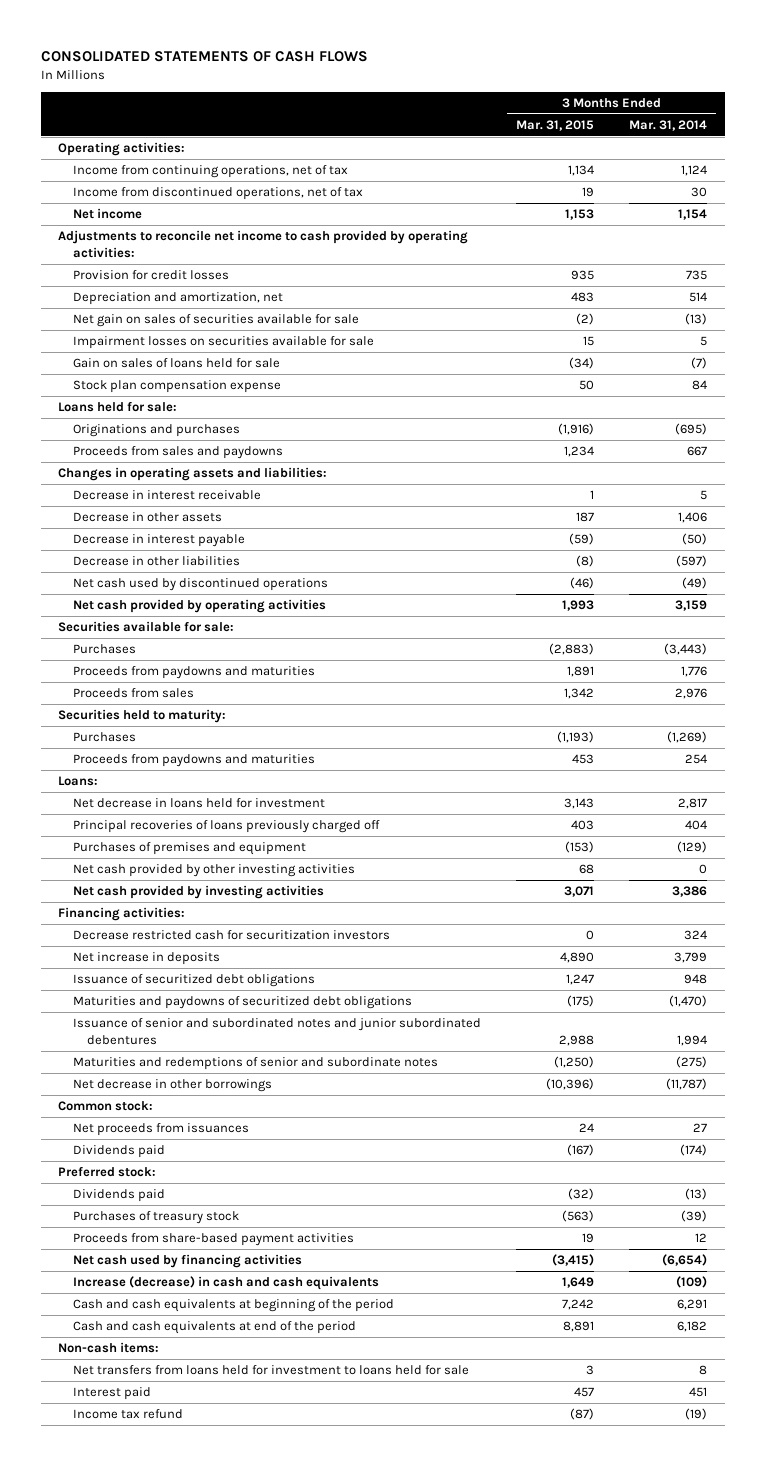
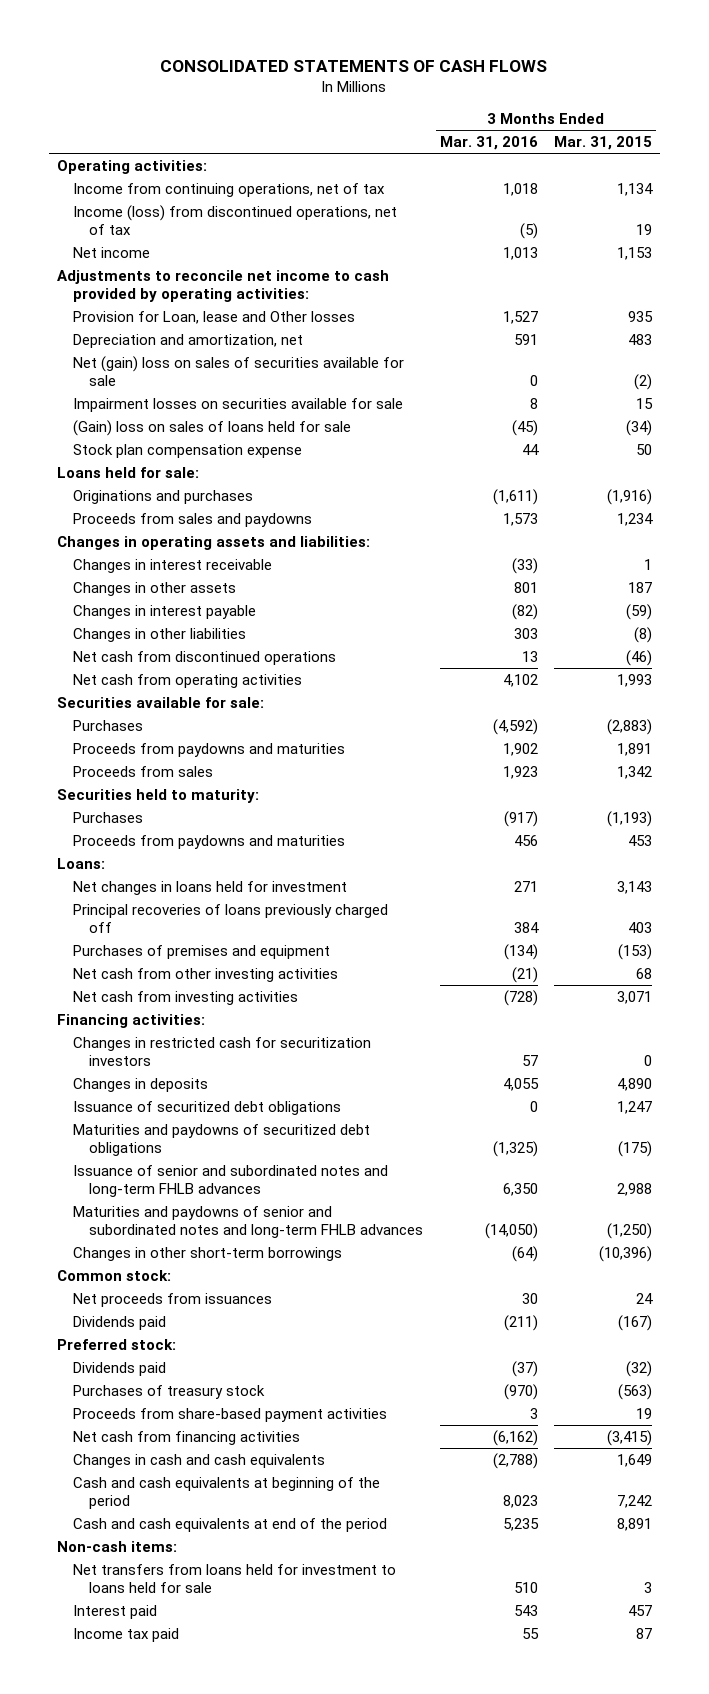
- | 3 Months Ended Mar. 31, 2015 | 3 Months Ended Mar. 31, 2014
+ | 3 Months Ended Mar. 31, 2016 | 3 Months Ended Mar. 31, 2015
- Income from discontinued operations, net of tax | 19 | 30
+ Income (loss) from discontinued operations, net of tax | (5) | 19
- Provision for credit losses | 935 | 735
+ Provision for Loan, lease and Other losses | 1,527 | 935
- Net gain on sales of securities available for sale | (2) | (13)
+ Net (gain) loss on sales of securities available for sale | 0 | (2)
- Gain on sales of loans held for sale | (34) | (7)
+ (Gain) loss on sales of loans held for sale | (45) | (34)
- Decrease in interest receivable | 1 | 5
- Decrease in other assets | 187 | 1,406
- Decrease in interest payable | (59) | (50)
- Decrease in other liabilities | (8) | (597)
- Net cash used by discontinued operations | (46) | (49)
- Net cash provided by operating activities | 1,993 | 3,159
+ Changes in interest receivable | (33) | 1
+ Changes in other assets | 801 | 187
+ Changes in interest payable | (82) | (59)
+ Changes in other liabilities | 303 | (8)
+ Net cash from discontinued operations | 13 | (46)
+ Net cash from operating activities | 4,102 | 1,993
- Net decrease in loans held for investment | 3,143 | 2,817
+ Net changes in loans held for investment | 271 | 3,143
- Net cash provided by other investing activities | 68 | 0
- Net cash provided by investing activities | 3,071 | 3,386
+ Net cash from other investing activities | (21) | 68
+ Net cash from investing activities | (728) | 3,071
- Decrease restricted cash for securitization investors | 0 | 324
- Net increase in deposits | 4,890 | 3,799
+ Changes in restricted cash for securitization investors | 57 | 0
+ Changes in deposits | 4,055 | 4,890
- Issuance of senior and subordinated notes and junior subordinated debentures | 2,988 | 1,994
- Maturities and redemptions of senior and subordinate notes | (1,250) | (275)
- Net decrease in other borrowings | (10,396) | (11,787)
+ Issuance of senior and subordinated notes and long-term FHLB advances | 6,350 | 2,988
+ Maturities and paydowns of senior and subordinated notes and long-term FHLB advances | (14,050) | (1,250)
+ Changes in other short-term borrowings | (64) | (10,396)
- Net cash used by financing activities | (3,415) | (6,654)
- Increase (decrease) in cash and cash equivalents | 1,649 | (109)
+ Net cash from financing activities | (6,162) | (3,415)
+ Changes in cash and cash equivalents | (2,788) | 1,649
- Income tax refund | (87) | (19)
+ Income tax paid | 55 | 87

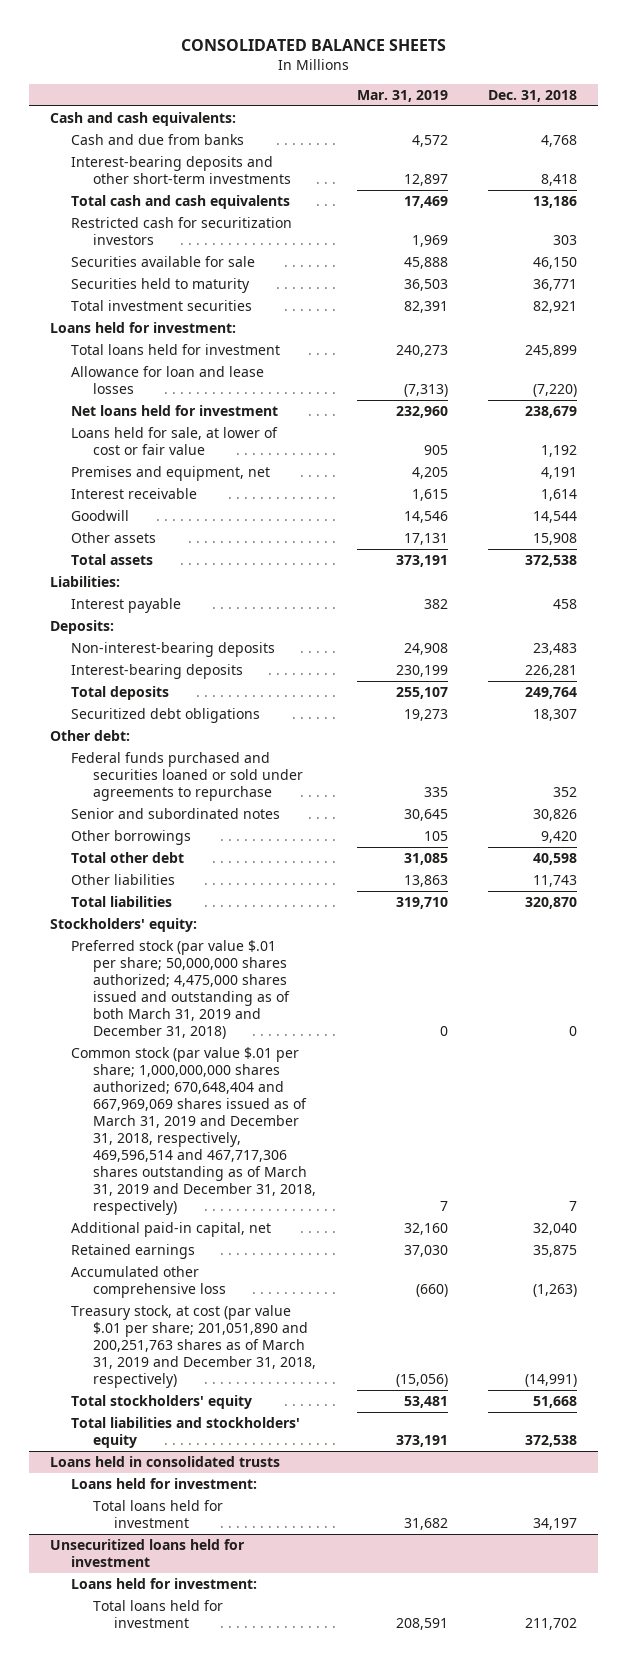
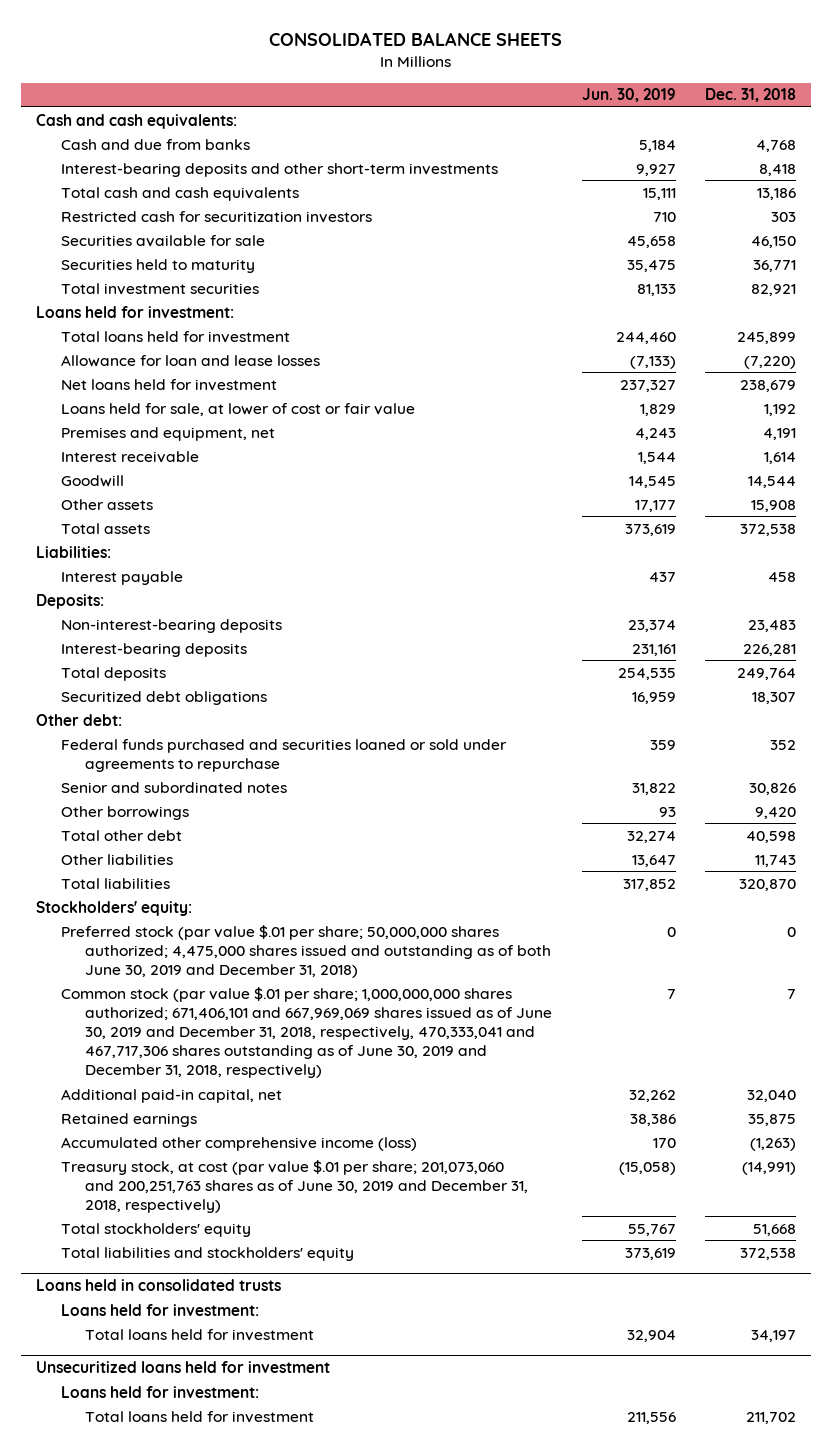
- | Mar. 31, 2019 | Dec. 31, 2018
+ | Jun. 30, 2019 | Dec. 31, 2018
- Preferred stock (par value $.01 per share; 50,000,000 shares authorized; 4,475,000 shares issued and outstanding as of both March 31, 2019 and December 31, 2018) | 0 | 0
- Common stock (par value $.01 per share; 1,000,000,000 shares authorized; 670,648,404 and 667,969,069 shares issued as of March 31, 2019 and December 31, 2018, respectively, 469,596,514 and 467,717,306 shares outstanding as of March 31, 2019 and December 31, 2018, respectively) | 7 | 7
+ Preferred stock (par value $.01 per share; 50,000,000 shares authorized; 4,475,000 shares issued and outstanding as of both June 30, 2019 and December 31, 2018) | 0 | 0
+ Common stock (par value $.01 per share; 1,000,000,000 shares authorized; 671,406,101 and 667,969,069 shares issued as of June 30, 2019 and December 31, 2018, respectively, 470,333,041 and 467,717,306 shares outstanding as of June 30, 2019 and December 31, 2018, respectively) | 7 | 7
- Accumulated other comprehensive loss | (660) | (1,263)
- Treasury stock, at cost (par value $.01 per share; 201,051,890 and 200,251,763 shares as of March 31, 2019 and December 31, 2018, respectively) | (15,056) | (14,991)
+ Accumulated other comprehensive income (loss) | 170 | (1,263)
+ Treasury stock, at cost (par value $.01 per share; 201,073,060 and 200,251,763 shares as of June 30, 2019 and December 31, 2018, respectively) | (15,058) | (14,991)

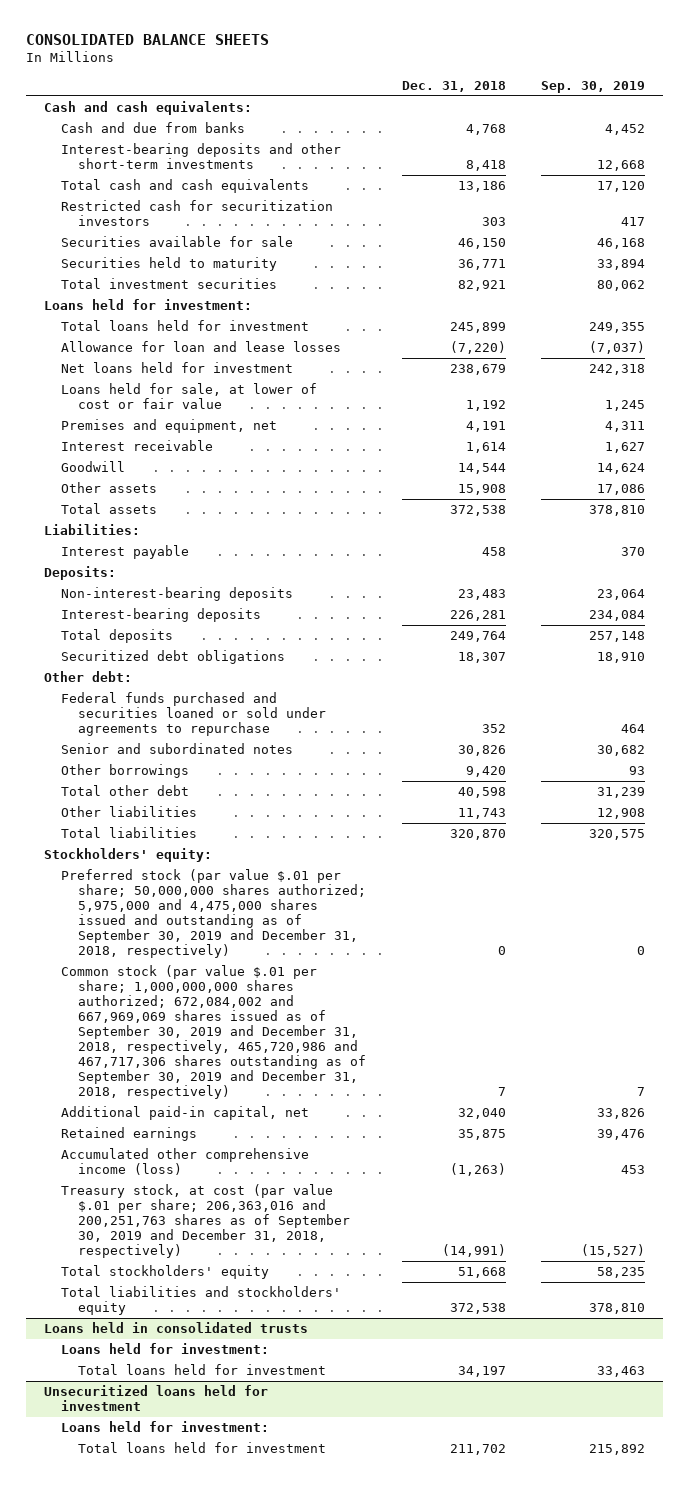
- | Jun. 30, 2019 | Dec. 31, 2018
+ | Dec. 31, 2018 | Sep. 30, 2019
- Preferred stock (par value $.01 per share; 50,000,000 shares authorized; 4,475,000 shares issued and outstanding as of both June 30, 2019 and December 31, 2018) | 0 | 0
- Common stock (par value $.01 per share; 1,000,000,000 shares authorized; 671,406,101 and 667,969,069 shares issued as of June 30, 2019 and December 31, 2018, respectively, 470,333,041 and 467,717,306 shares outstanding as of June 30, 2019 and December 31, 2018, respectively) | 7 | 7
+ Preferred stock (par value $.01 per share; 50,000,000 shares authorized; 5,975,000 and 4,475,000 shares issued and outstanding as of September 30, 2019 and December 31, 2018, respectively) | 0 | 0
+ Common stock (par value $.01 per share; 1,000,000,000 shares authorized; 672,084,002 and 667,969,069 shares issued as of September 30, 2019 and December 31, 2018, respectively, 465,720,986 and 467,717,306 shares outstanding as of September 30, 2019 and December 31, 2018, respectively) | 7 | 7
- Treasury stock, at cost (par value $.01 per share; 201,073,060 and 200,251,763 shares as of June 30, 2019 and December 31, 2018, respectively) | (15,058) | (14,991)
+ Treasury stock, at cost (par value $.01 per share; 206,363,016 and 200,251,763 shares as of September 30, 2019 and December 31, 2018, respectively) | (14,991) | (15,527)

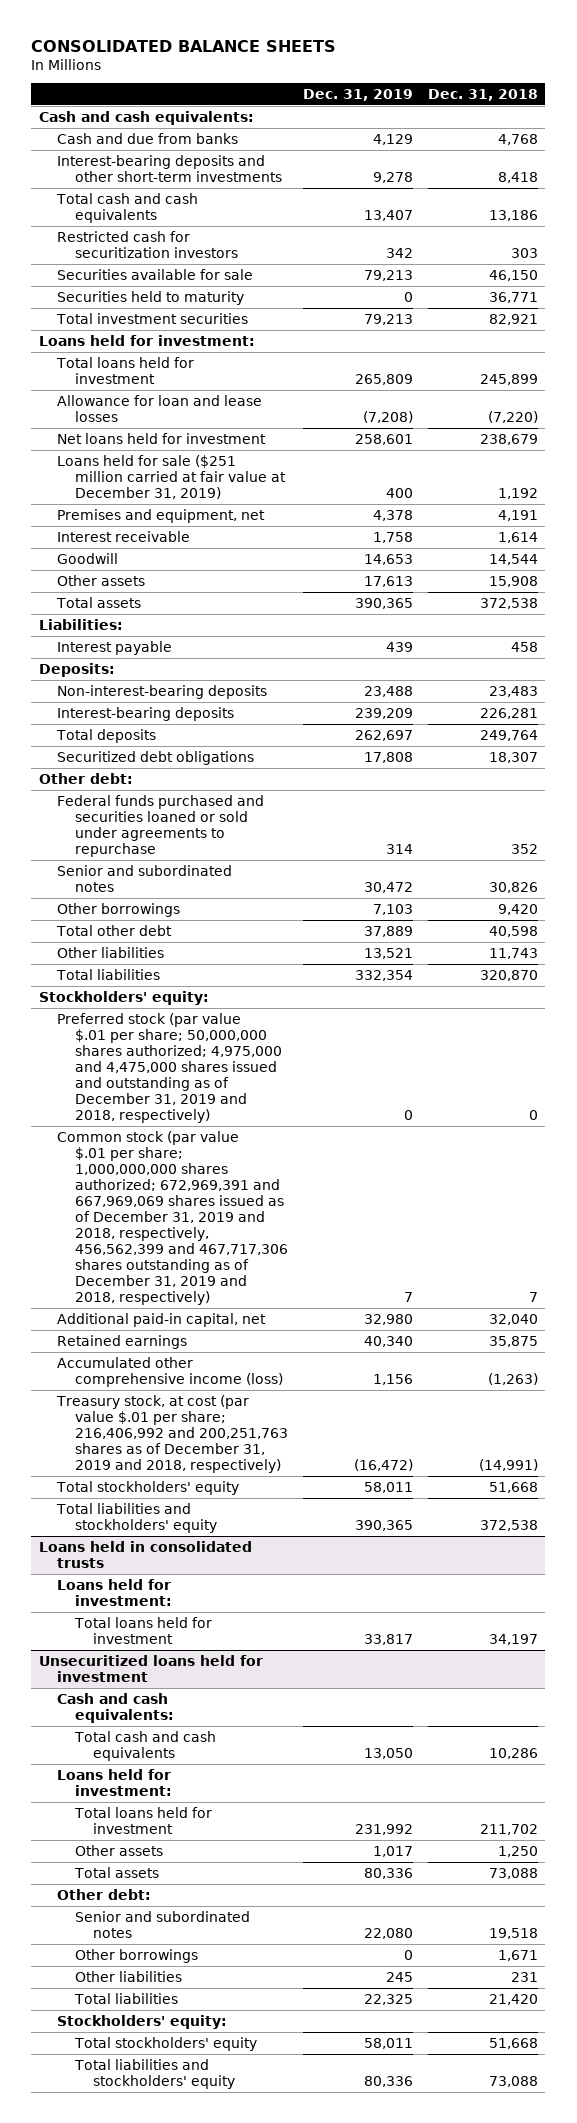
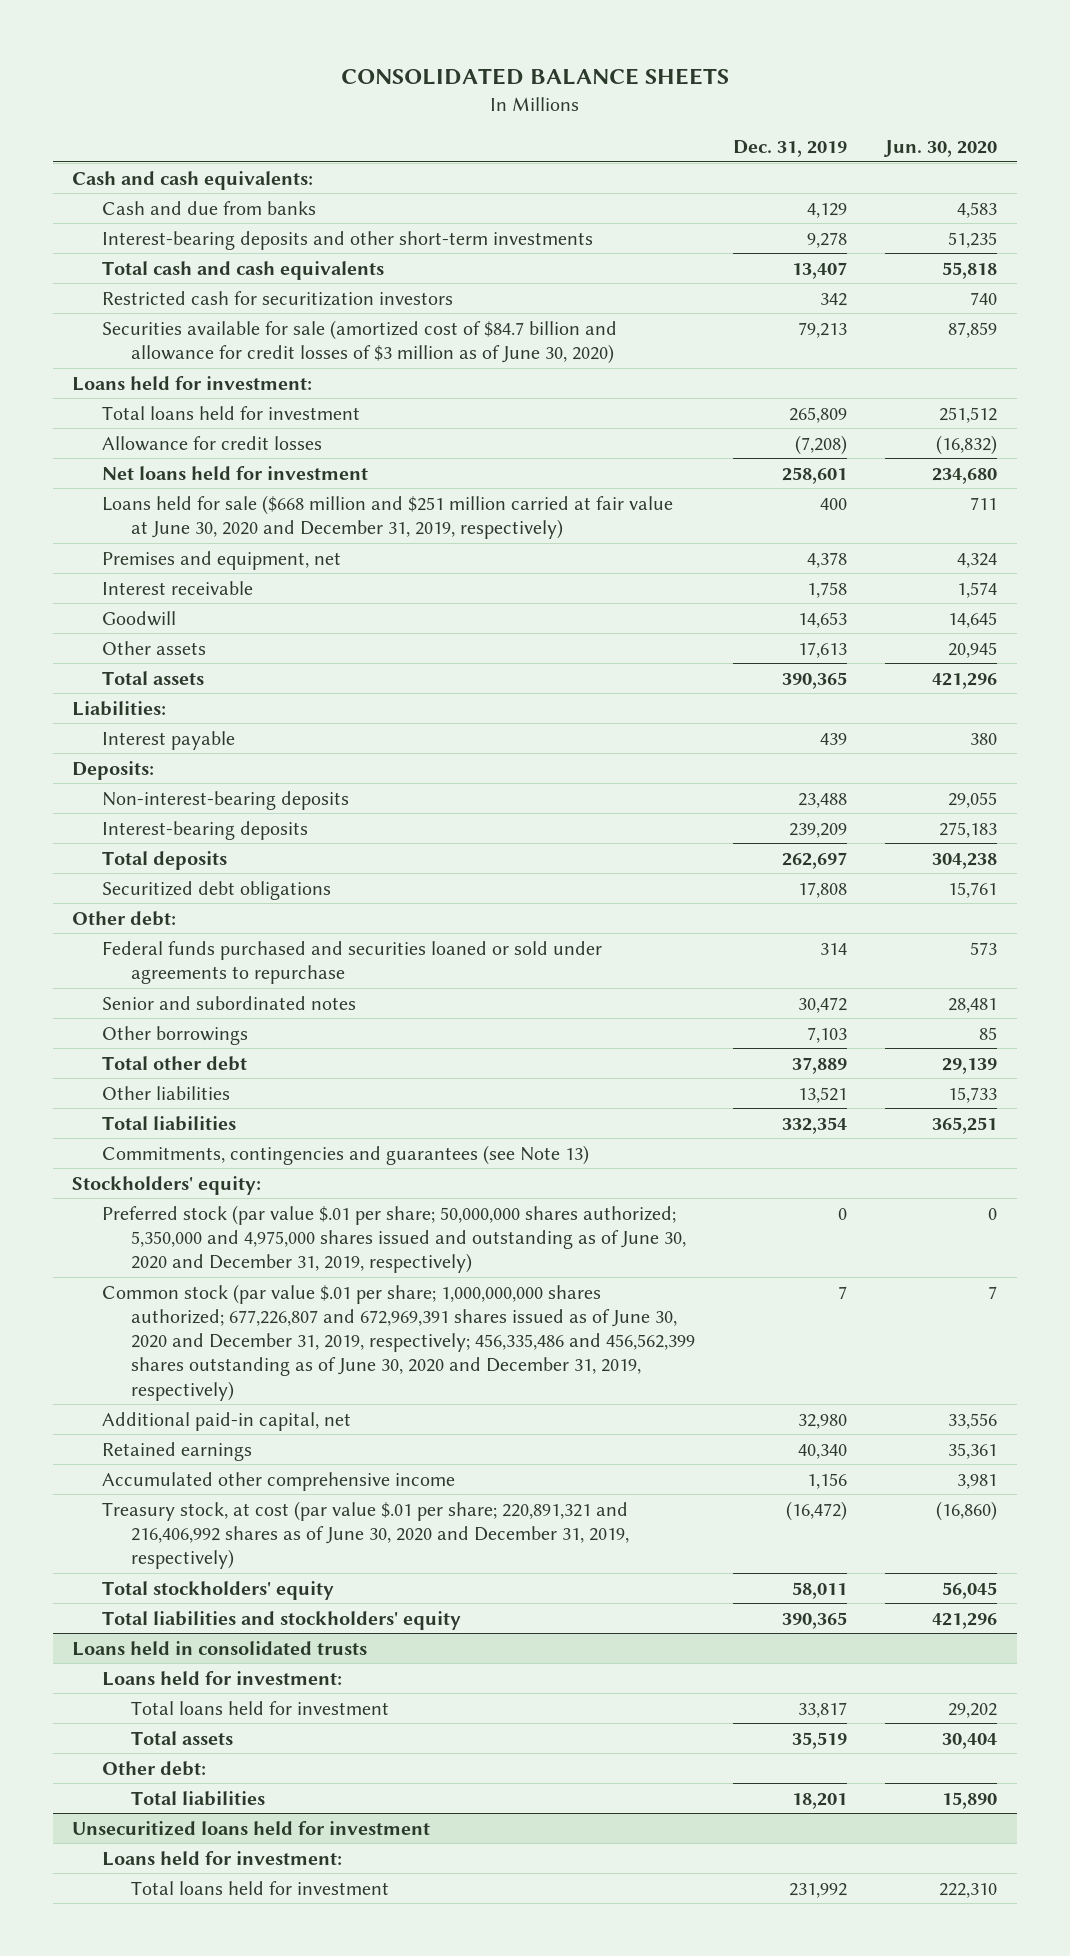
- | Dec. 31, 2019 | Dec. 31, 2018
+ | Dec. 31, 2019 | Jun. 30, 2020
- Securities available for sale | 79,213 | 46,150
- Securities held to maturity | 0 | 36,771
- Total investment securities | 79,213 | 82,921
+ Securities available for sale (amortized cost of $84.7 billion and allowance for credit losses of $3 million as of June 30, 2020) | 79,213 | 87,859
- Allowance for loan and lease losses | (7,208) | (7,220)
+ Allowance for credit losses | (7,208) | (16,832)
- Loans held for sale ($251 million carried at fair value at December 31, 2019) | 400 | 1,192
+ Loans held for sale ($668 million and $251 million carried at fair value at June 30, 2020 and December 31, 2019, respectively) | 400 | 711
+ Commitments, contingencies and guarantees (see Note 13)
- Preferred stock (par value $.01 per share; 50,000,000 shares authorized; 4,975,000 and 4,475,000 shares issued and outstanding as of December 31, 2019 and 2018, respectively) | 0 | 0
- Common stock (par value $.01 per share; 1,000,000,000 shares authorized; 672,969,391 and 667,969,069 shares issued as of December 31, 2019 and 2018, respectively, 456,562,399 and 467,717,306 shares outstanding as of December 31, 2019 and 2018, respectively) | 7 | 7
+ Preferred stock (par value $.01 per share; 50,000,000 shares authorized; 5,350,000 and 4,975,000 shares issued and outstanding as of June 30, 2020 and December 31, 2019, respectively) | 0 | 0
+ Common stock (par value $.01 per share; 1,000,000,000 shares authorized; 677,226,807 and 672,969,391 shares issued as of June 30, 2020 and December 31, 2019, respectively; 456,335,486 and 456,562,399 shares outstanding as of June 30, 2020 and December 31, 2019, respectively) | 7 | 7
- Accumulated other comprehensive income (loss) | 1,156 | (1,263)
- Treasury stock, at cost (par value $.01 per share; 216,406,992 and 200,251,763 shares as of December 31, 2019 and 2018, respectively) | (16,472) | (14,991)
+ Accumulated other comprehensive income | 1,156 | 3,981
+ Treasury stock, at cost (par value $.01 per share; 220,891,321 and 216,406,992 shares as of June 30, 2020 and December 31, 2019, respectively) | (16,472) | (16,860)
@ Loans held in consolidated trusts
+ Total assets | 35,519 | 30,404
+ Other debt:
+ Total liabilities | 18,201 | 15,890
@ Unsecuritized loans held for investment
- Cash and cash equivalents:
- Total cash and cash equivalents | 13,050 | 10,286
- Other assets | 1,017 | 1,250
- Total assets | 80,336 | 73,088
- Other debt:
- Senior and subordinated notes | 22,080 | 19,518
- Other borrowings | 0 | 1,671
- Other liabilities | 245 | 231
- Total liabilities | 22,325 | 21,420
- Stockholders' equity:
- Total stockholders' equity | 58,011 | 51,668
- Total liabilities and stockholders' equity | 80,336 | 73,088

